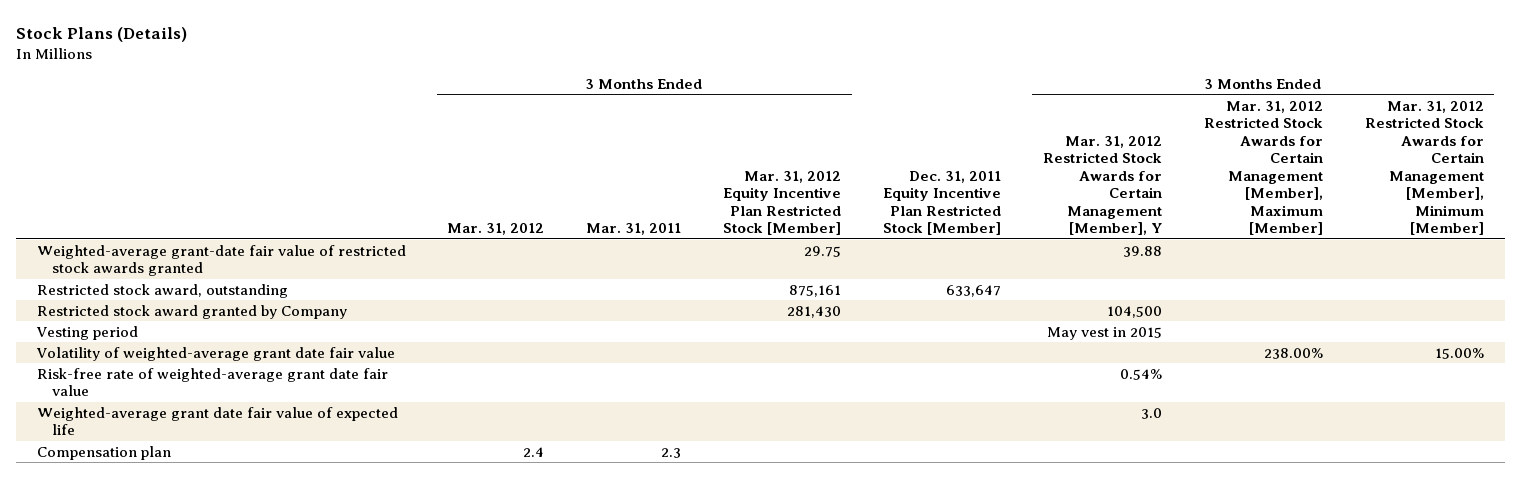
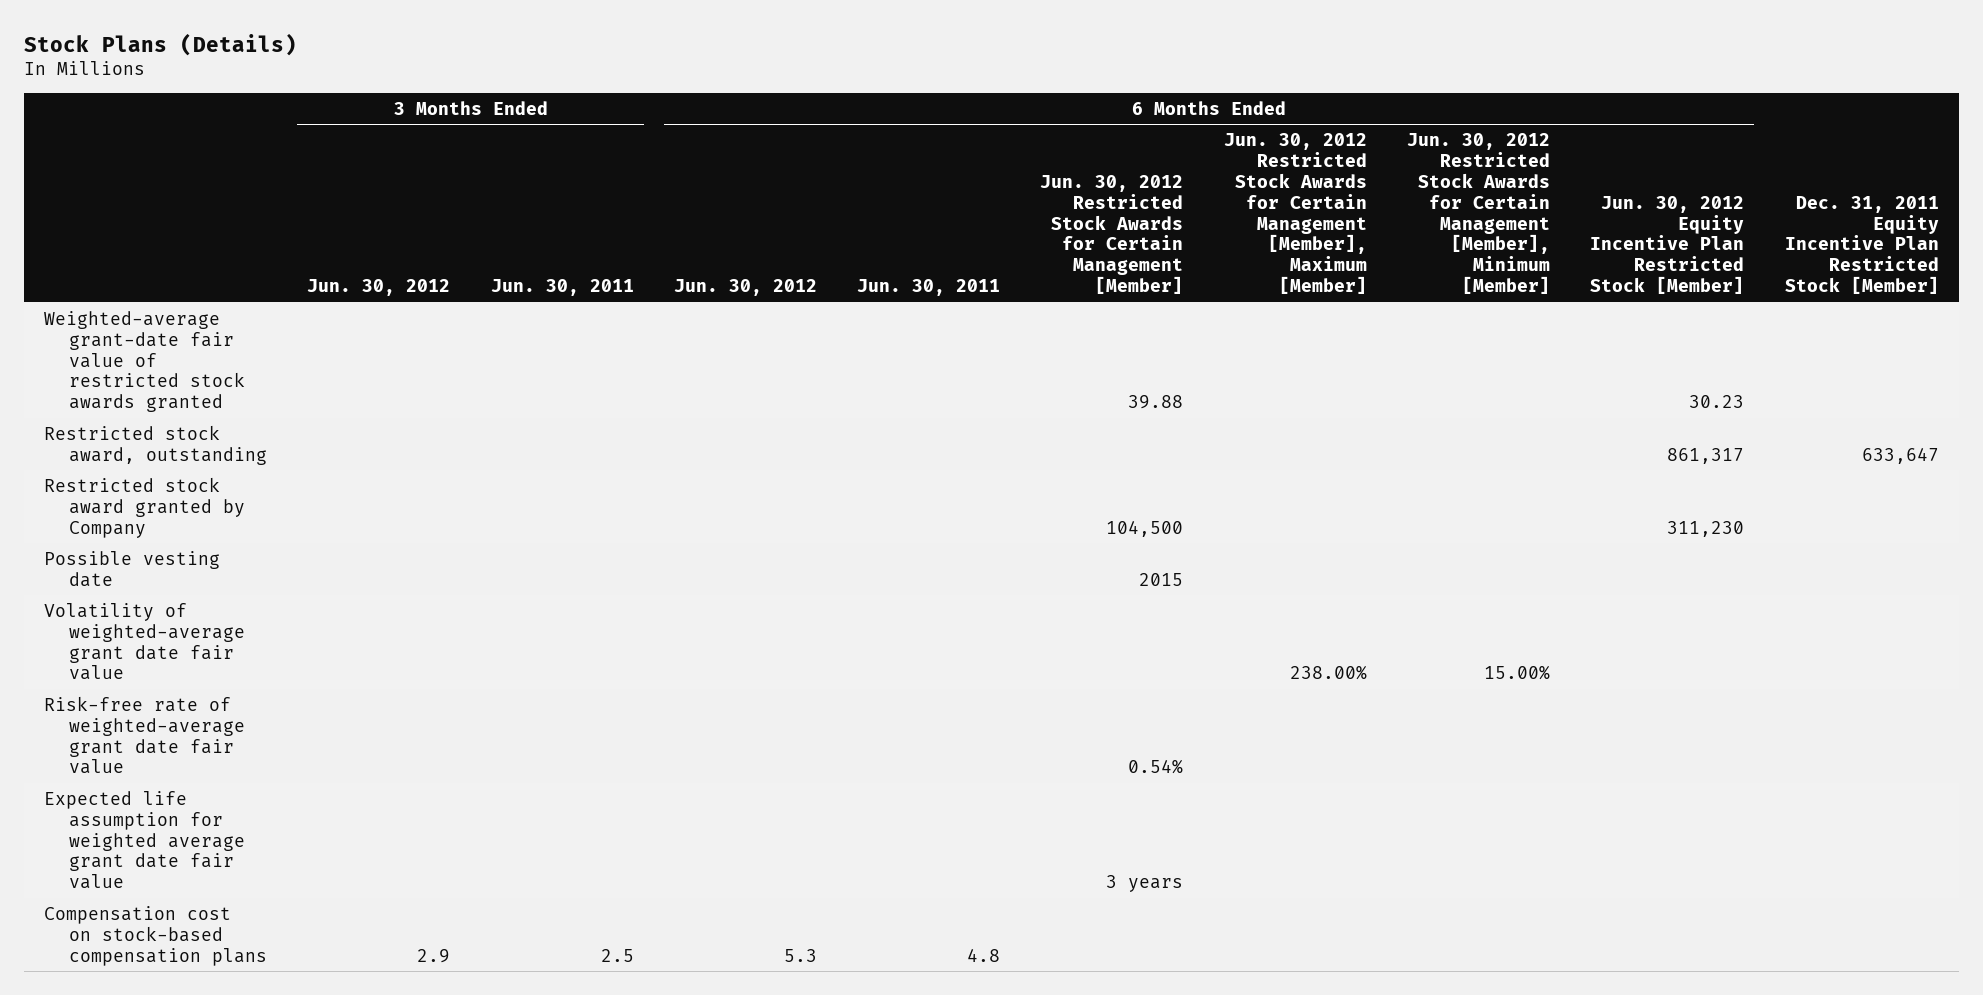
- | 3 Months Ended Mar. 31, 2012 | 3 Months Ended Mar. 31, 2011 | 3 Months Ended Mar. 31, 2012 Equity Incentive Plan Restricted Stock [Member] | Dec. 31, 2011 Equity Incentive Plan Restricted Stock [Member] | 3 Months Ended Mar. 31, 2012 Restricted Stock Awards for Certain Management [Member], Y | 3 Months Ended Mar. 31, 2012 Restricted Stock Awards for Certain Management [Member], Maximum [Member] | 3 Months Ended Mar. 31, 2012 Restricted Stock Awards for Certain Management [Member], Minimum [Member]
+ | 3 Months Ended Jun. 30, 2012 | 3 Months Ended Jun. 30, 2011 | 6 Months Ended Jun. 30, 2012 | 6 Months Ended Jun. 30, 2011 | 6 Months Ended Jun. 30, 2012 Restricted Stock Awards for Certain Management [Member] | 6 Months Ended Jun. 30, 2012 Restricted Stock Awards for Certain Management [Member], Maximum [Member] | 6 Months Ended Jun. 30, 2012 Restricted Stock Awards for Certain Management [Member], Minimum [Member] | 6 Months Ended Jun. 30, 2012 Equity Incentive Plan Restricted Stock [Member] | Dec. 31, 2011 Equity Incentive Plan Restricted Stock [Member]
- Vesting period | | | | | May vest in 2015 | |
+ Possible vesting date | | | | | 2015 | | | |
- Weighted-average grant date fair value of expected life | | | | | 3.0 | |
- Compensation plan | 2.4 | 2.3 | | | | |
+ Expected life assumption for weighted average grant date fair value | | | | | 3 years | | | |
+ Compensation cost on stock-based compensation plans | 2.9 | 2.5 | 5.3 | 4.8 | | | | |

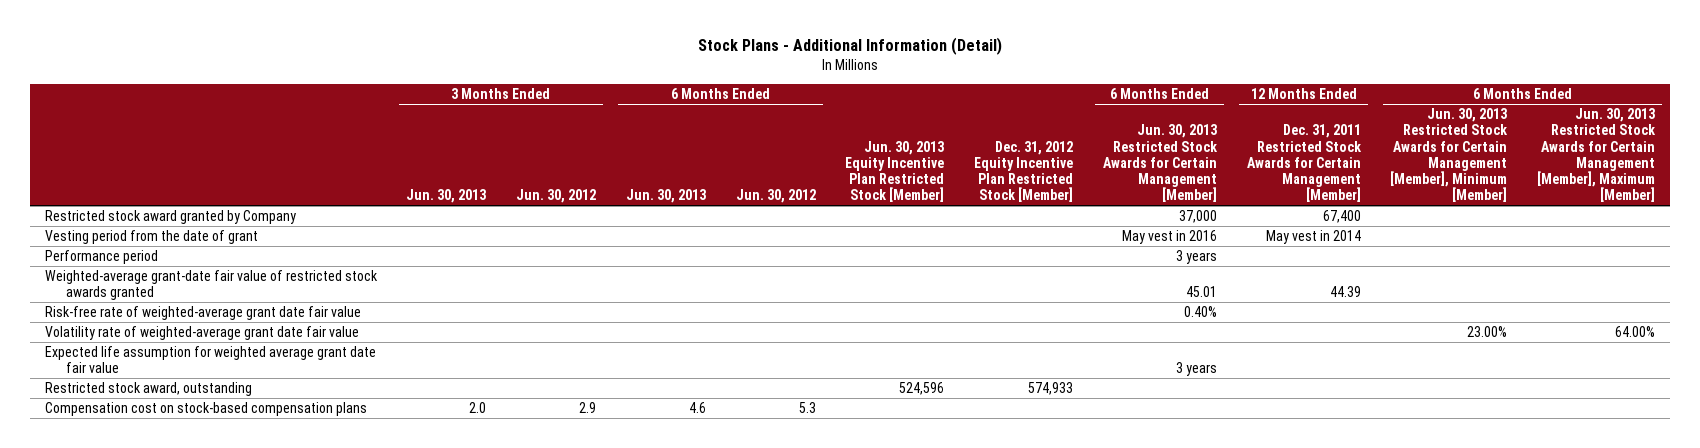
- Stock Plans (Details)
+ Stock Plans - Additional Information (Detail)
- | 3 Months Ended Jun. 30, 2012 | 3 Months Ended Jun. 30, 2011 | 6 Months Ended Jun. 30, 2012 | 6 Months Ended Jun. 30, 2011 | 6 Months Ended Jun. 30, 2012 Restricted Stock Awards for Certain Management [Member] | 6 Months Ended Jun. 30, 2012 Restricted Stock Awards for Certain Management [Member], Maximum [Member] | 6 Months Ended Jun. 30, 2012 Restricted Stock Awards for Certain Management [Member], Minimum [Member] | 6 Months Ended Jun. 30, 2012 Equity Incentive Plan Restricted Stock [Member] | Dec. 31, 2011 Equity Incentive Plan Restricted Stock [Member]
+ | 3 Months Ended Jun. 30, 2013 | 3 Months Ended Jun. 30, 2012 | 6 Months Ended Jun. 30, 2013 | 6 Months Ended Jun. 30, 2012 | Jun. 30, 2013 Equity Incentive Plan Restricted Stock [Member] | Dec. 31, 2012 Equity Incentive Plan Restricted Stock [Member] | 6 Months Ended Jun. 30, 2013 Restricted Stock Awards for Certain Management [Member] | 12 Months Ended Dec. 31, 2011 Restricted Stock Awards for Certain Management [Member] | 6 Months Ended Jun. 30, 2013 Restricted Stock Awards for Certain Management [Member], Minimum [Member] | 6 Months Ended Jun. 30, 2013 Restricted Stock Awards for Certain Management [Member], Maximum [Member]
- Possible vesting date | | | | | 2015 | | | |
- Volatility of weighted-average grant date fair value | | | | | | 238.00% | 15.00% | |
+ Vesting period from the date of grant | | | | | | | May vest in 2016 | May vest in 2014 | |
+ Performance period | | | | | | | 3 years | | |
moved down: Weighted-average grant-date fair value of restricted stock awards granted | | | | | | | 45.01 | 44.39 | |
+ Volatility rate of weighted-average grant date fair value | | | | | | | | | 23.00% | 64.00%
moved down: Restricted stock award, outstanding | | | | | 524,596 | 574,933 | | | |

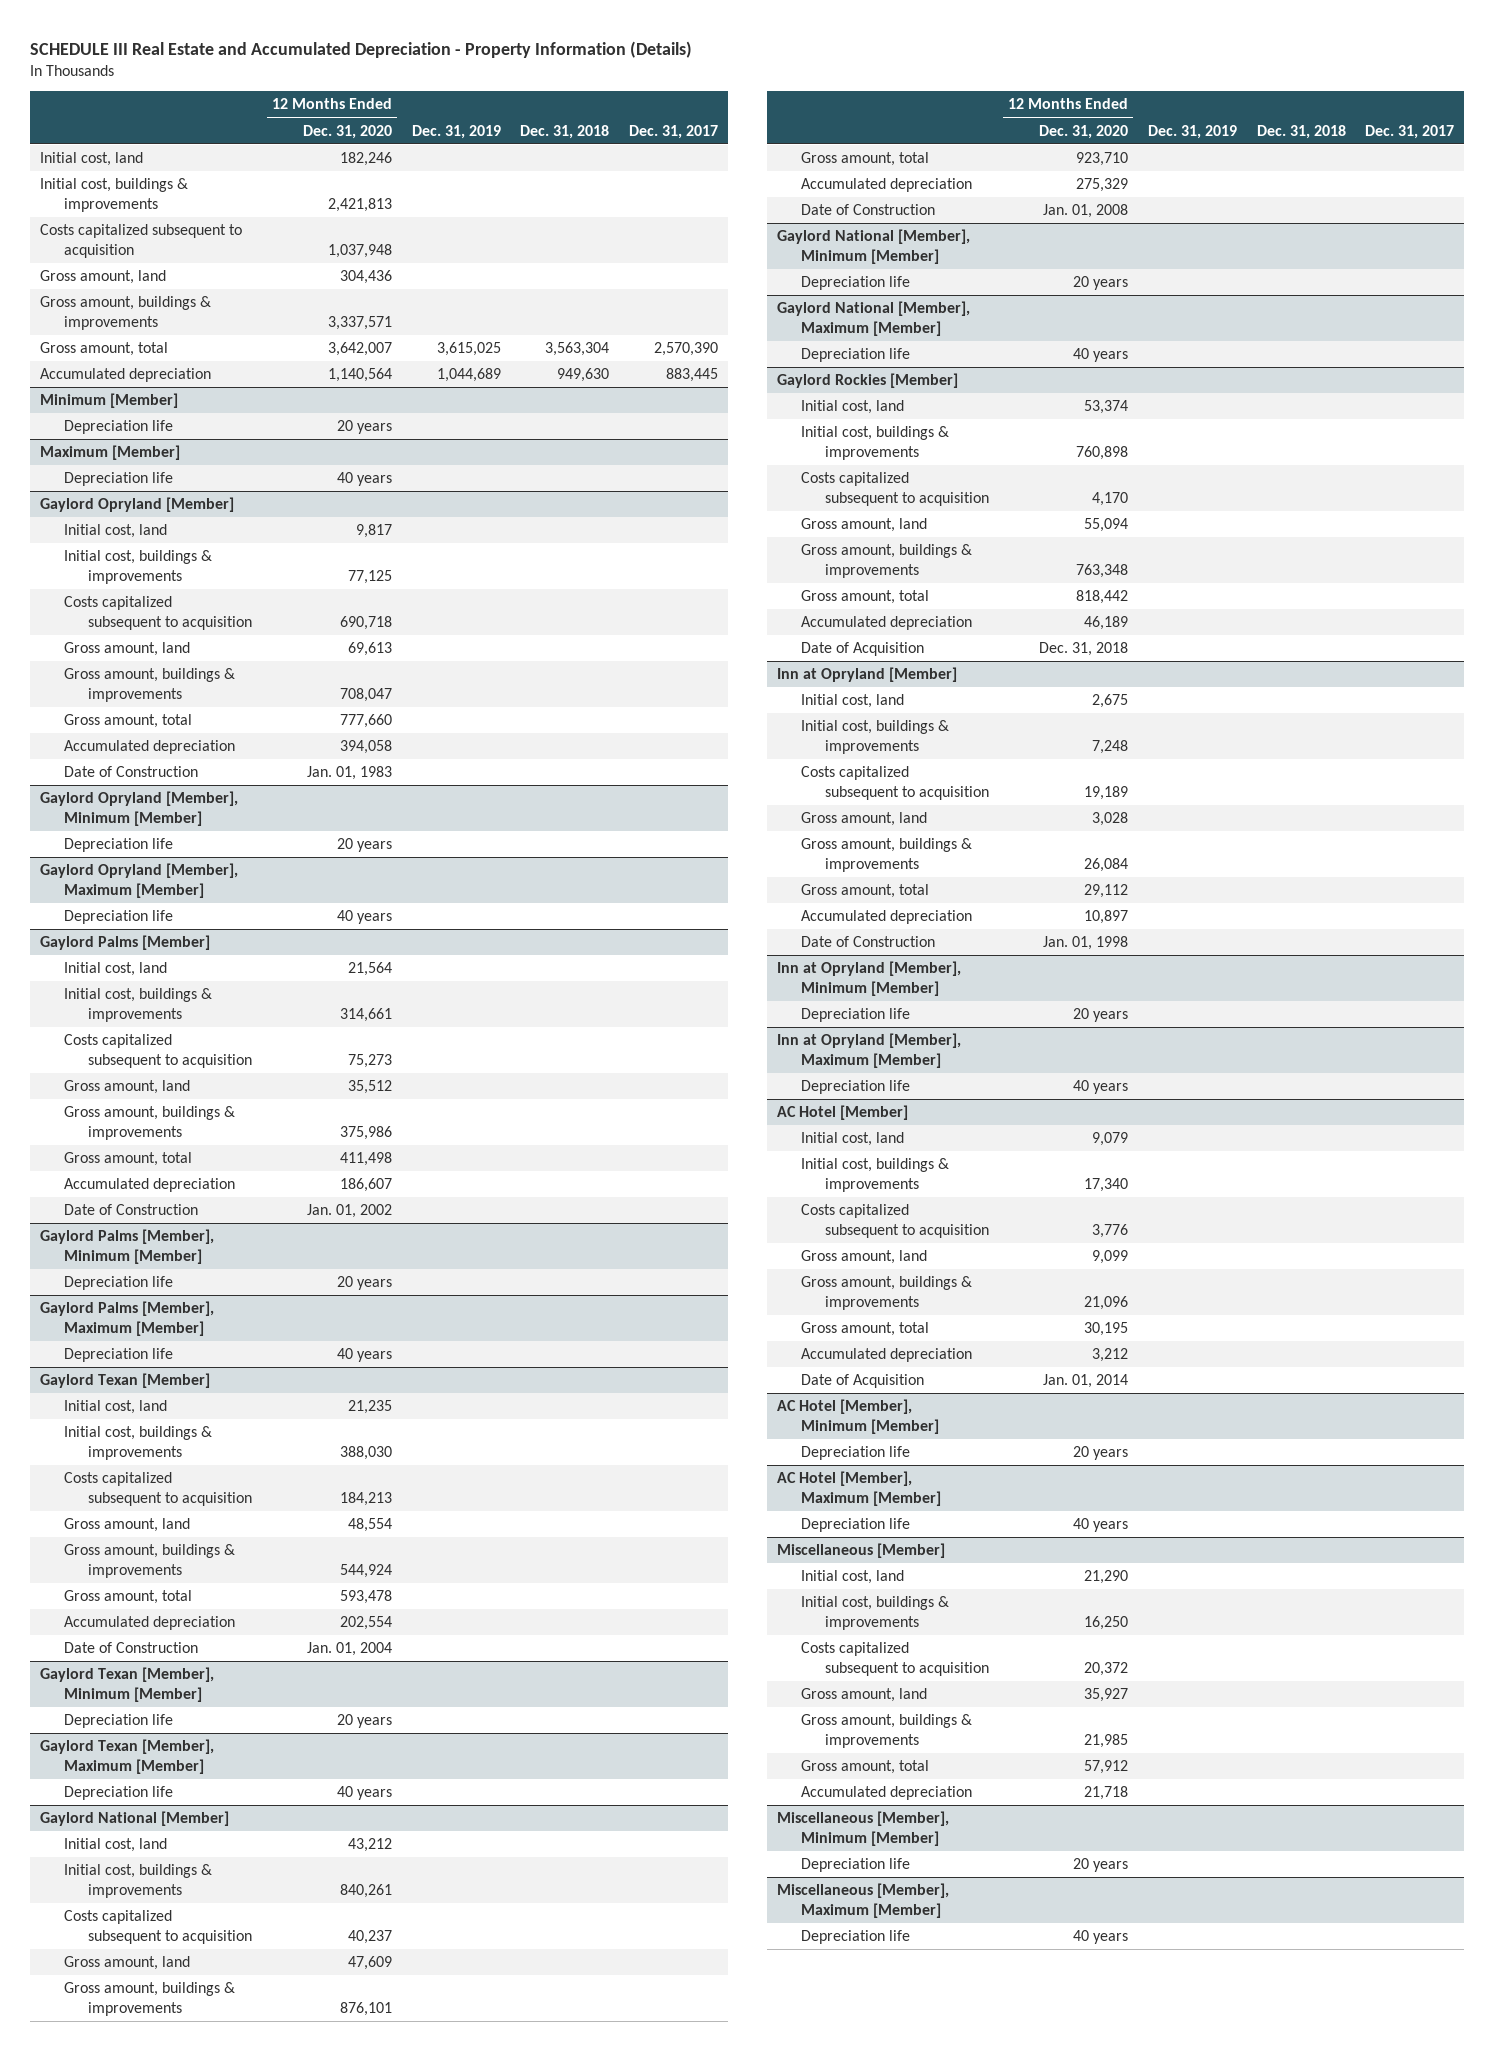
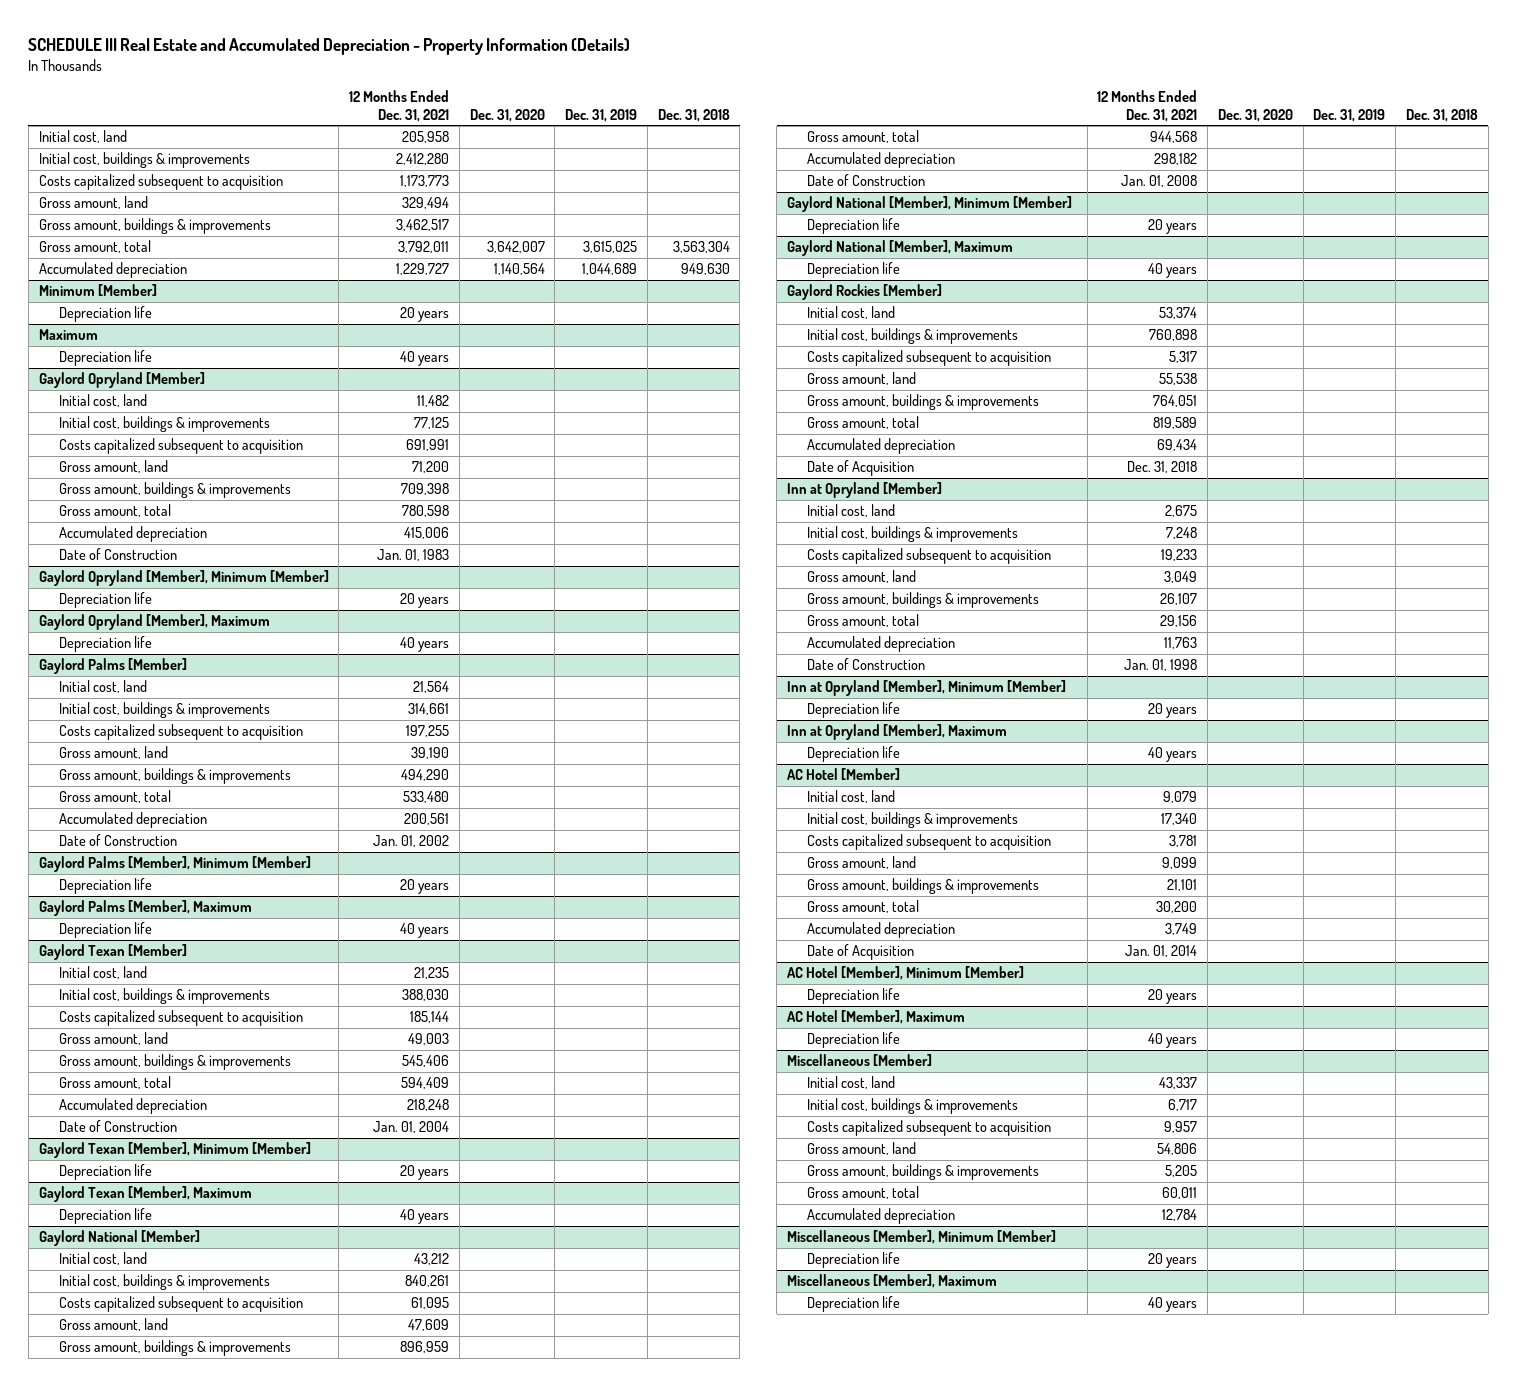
- | 12 Months Ended Dec. 31, 2020 | Dec. 31, 2019 | Dec. 31, 2018 | Dec. 31, 2017
+ | 12 Months Ended Dec. 31, 2021 | Dec. 31, 2020 | Dec. 31, 2019 | Dec. 31, 2018
- Maximum [Member]
+ Maximum
- Gaylord Opryland [Member], Maximum [Member]
+ Gaylord Opryland [Member], Maximum
- Gaylord Palms [Member], Maximum [Member]
+ Gaylord Palms [Member], Maximum
- Gaylord Texan [Member], Maximum [Member]
+ Gaylord Texan [Member], Maximum
- Gaylord National [Member], Maximum [Member]
+ Gaylord National [Member], Maximum
- Inn at Opryland [Member], Maximum [Member]
+ Inn at Opryland [Member], Maximum
- AC Hotel [Member], Maximum [Member]
+ AC Hotel [Member], Maximum
- Miscellaneous [Member], Maximum [Member]
+ Miscellaneous [Member], Maximum

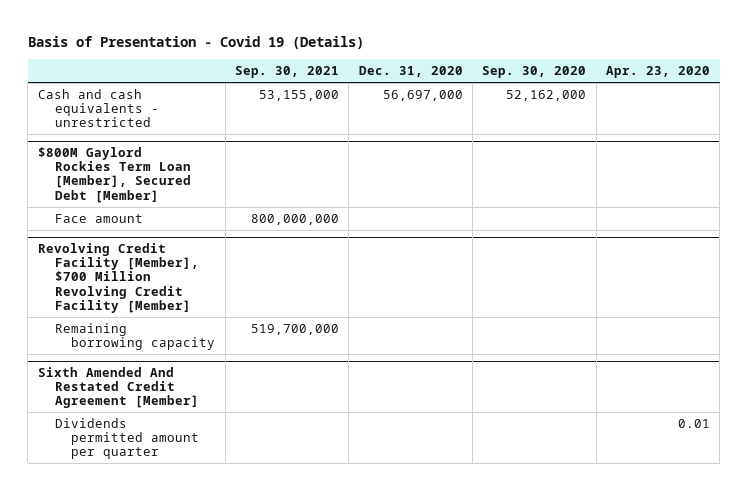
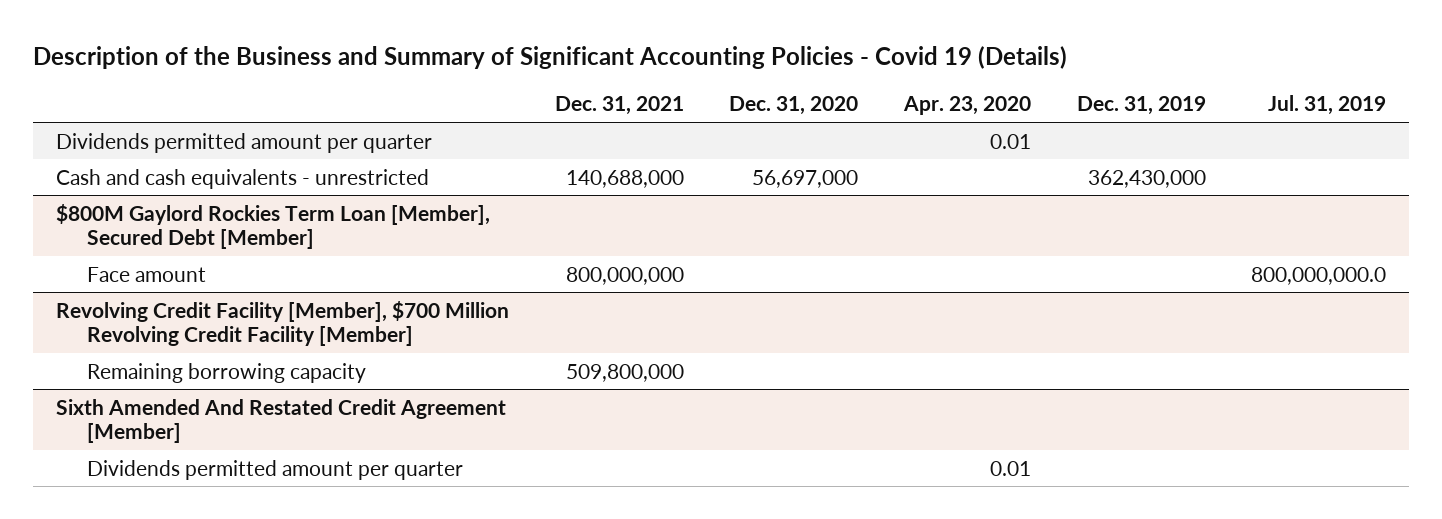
- Basis of Presentation - Covid 19 (Details)
+ Description of the Business and Summary of Significant Accounting Policies - Covid 19 (Details)
- | Sep. 30, 2021 | Dec. 31, 2020 | Sep. 30, 2020 | Apr. 23, 2020
+ | Dec. 31, 2021 | Dec. 31, 2020 | Apr. 23, 2020 | Dec. 31, 2019 | Jul. 31, 2019
+ Dividends permitted amount per quarter | | | 0.01 | |

